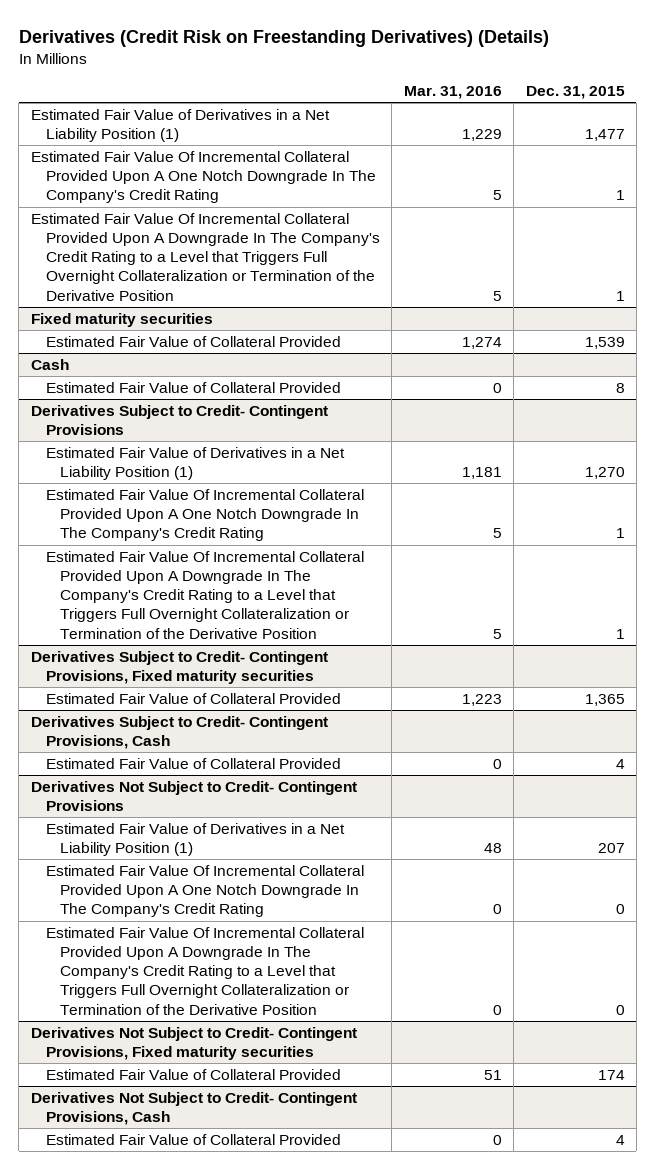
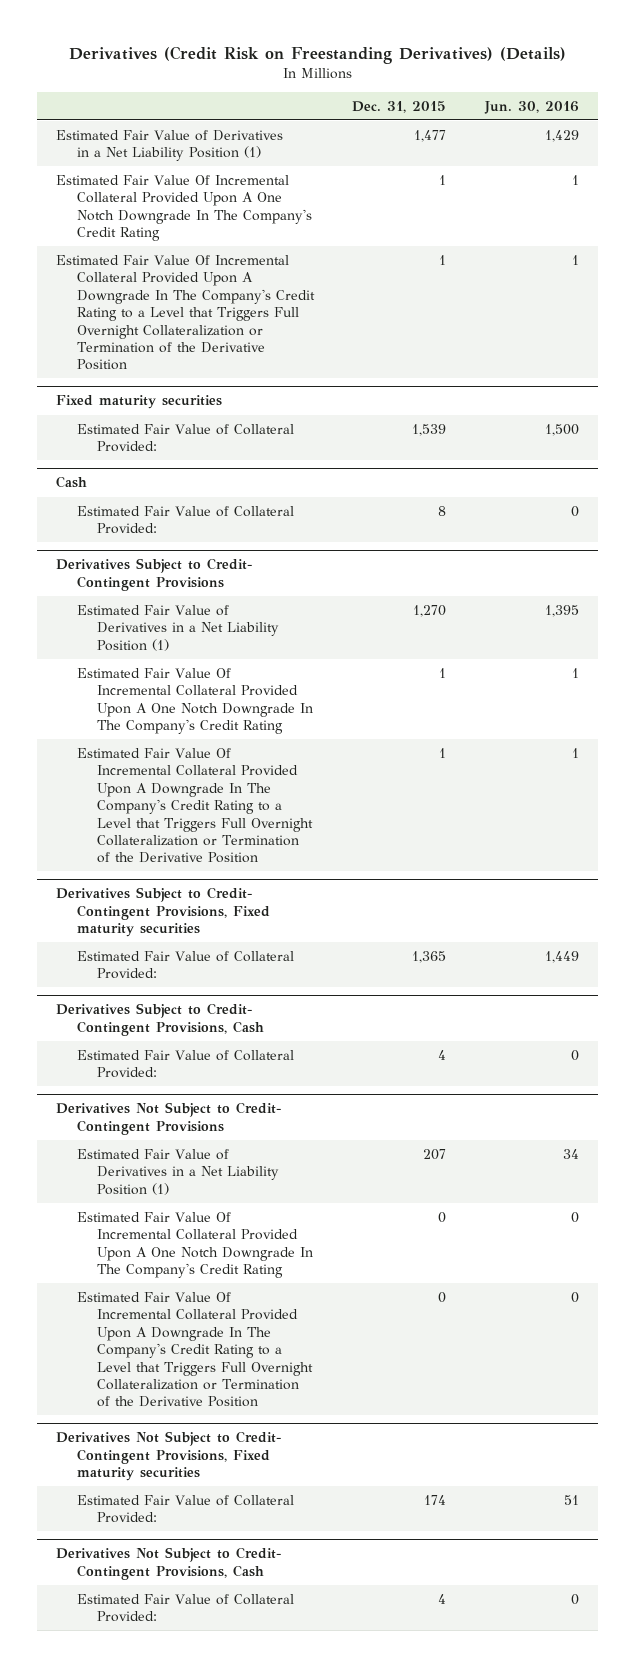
- | Mar. 31, 2016 | Dec. 31, 2015
+ | Dec. 31, 2015 | Jun. 30, 2016
@ Fixed maturity securities
- Estimated Fair Value of Collateral Provided | 1,274 | 1,539
+ Estimated Fair Value of Collateral Provided: | 1,539 | 1,500
@ Cash
- Estimated Fair Value of Collateral Provided | 0 | 8
+ Estimated Fair Value of Collateral Provided: | 8 | 0
@ Derivatives Subject to Credit- Contingent Provisions, Fixed maturity securities
- Estimated Fair Value of Collateral Provided | 1,223 | 1,365
+ Estimated Fair Value of Collateral Provided: | 1,365 | 1,449
@ Derivatives Subject to Credit- Contingent Provisions, Cash
- Estimated Fair Value of Collateral Provided | 0 | 4
+ Estimated Fair Value of Collateral Provided: | 4 | 0
@ Derivatives Not Subject to Credit- Contingent Provisions, Fixed maturity securities
- Estimated Fair Value of Collateral Provided | 51 | 174
+ Estimated Fair Value of Collateral Provided: | 174 | 51
@ Derivatives Not Subject to Credit- Contingent Provisions, Cash
- Estimated Fair Value of Collateral Provided | 0 | 4
+ Estimated Fair Value of Collateral Provided: | 4 | 0

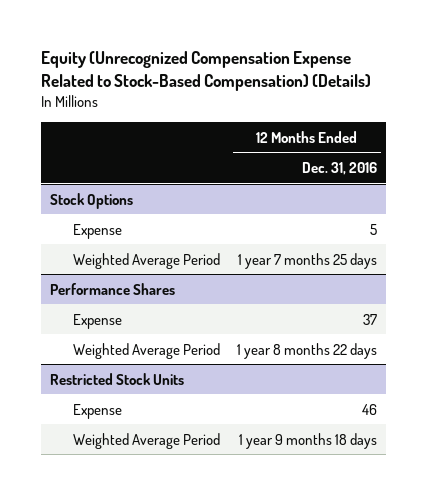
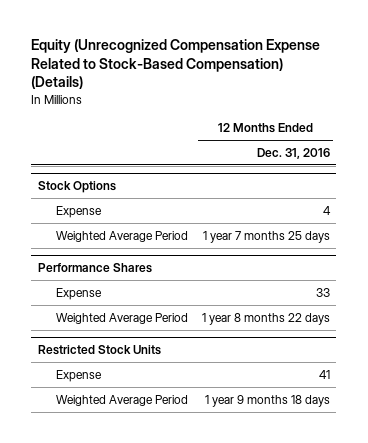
@ Stock Options
- Expense | 5
+ Expense | 4
@ Performance Shares
- Expense | 37
+ Expense | 33
@ Restricted Stock Units
- Expense | 46
+ Expense | 41

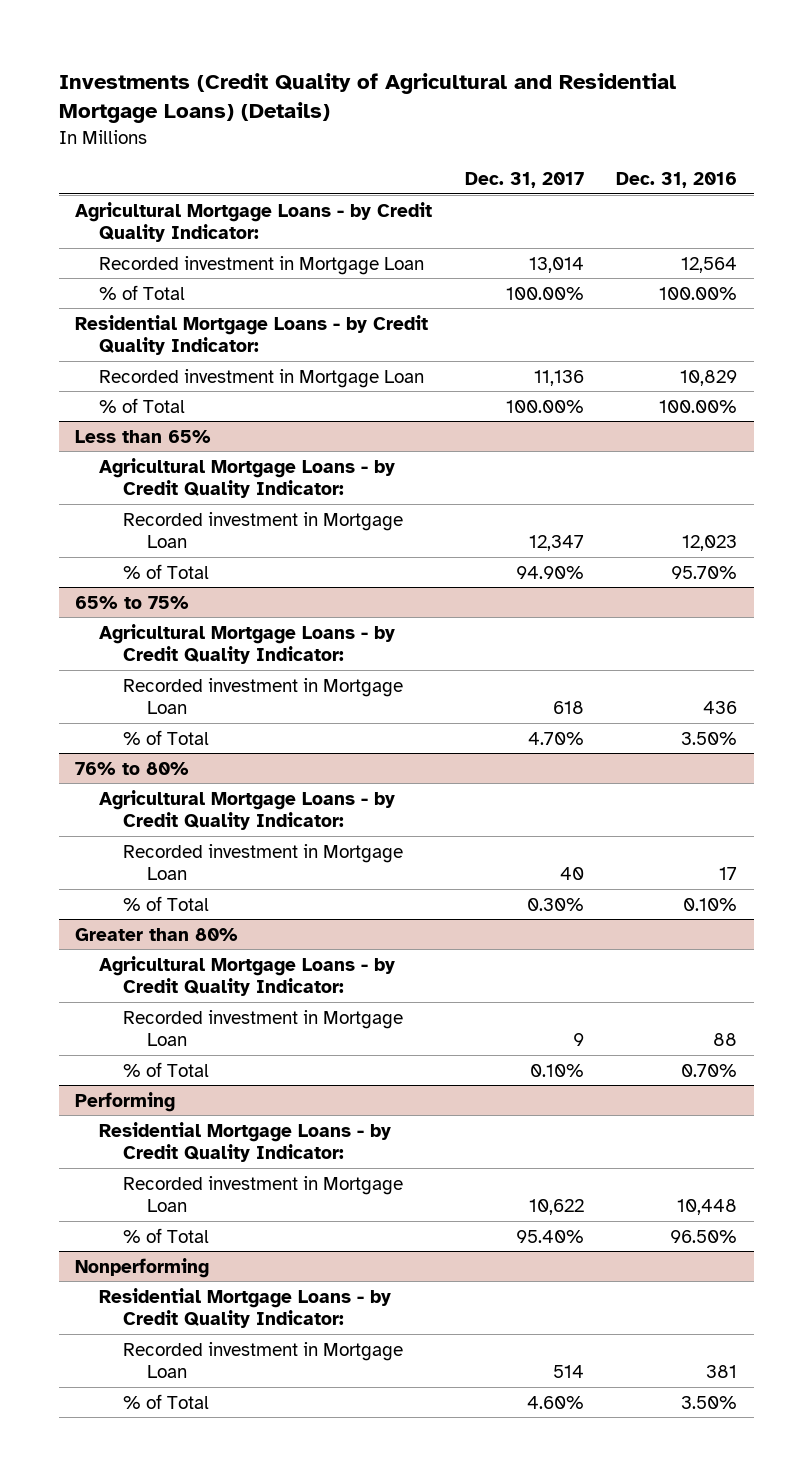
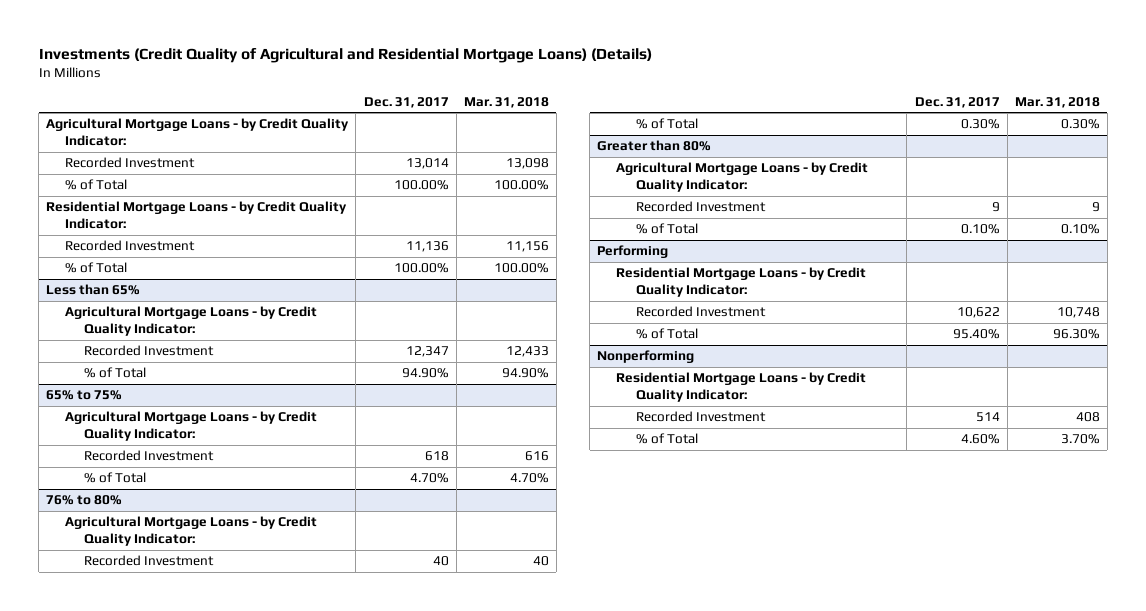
- | Dec. 31, 2017 | Dec. 31, 2016
+ | Dec. 31, 2017 | Mar. 31, 2018
- Recorded investment in Mortgage Loan | 13,014 | 12,564
+ Recorded Investment | 13,014 | 13,098
- Recorded investment in Mortgage Loan | 11,136 | 10,829
+ Recorded Investment | 11,136 | 11,156
@ Less than 65%
- Recorded investment in Mortgage Loan | 12,347 | 12,023
+ Recorded Investment | 12,347 | 12,433
@ 65% to 75%
- Recorded investment in Mortgage Loan | 618 | 436
+ Recorded Investment | 618 | 616
@ 76% to 80%
- Recorded investment in Mortgage Loan | 40 | 17
+ Recorded Investment | 40 | 40
@ Greater than 80%
- Recorded investment in Mortgage Loan | 9 | 88
+ Recorded Investment | 9 | 9
@ Performing
- Recorded investment in Mortgage Loan | 10,622 | 10,448
+ Recorded Investment | 10,622 | 10,748
@ Nonperforming
- Recorded investment in Mortgage Loan | 514 | 381
+ Recorded Investment | 514 | 408

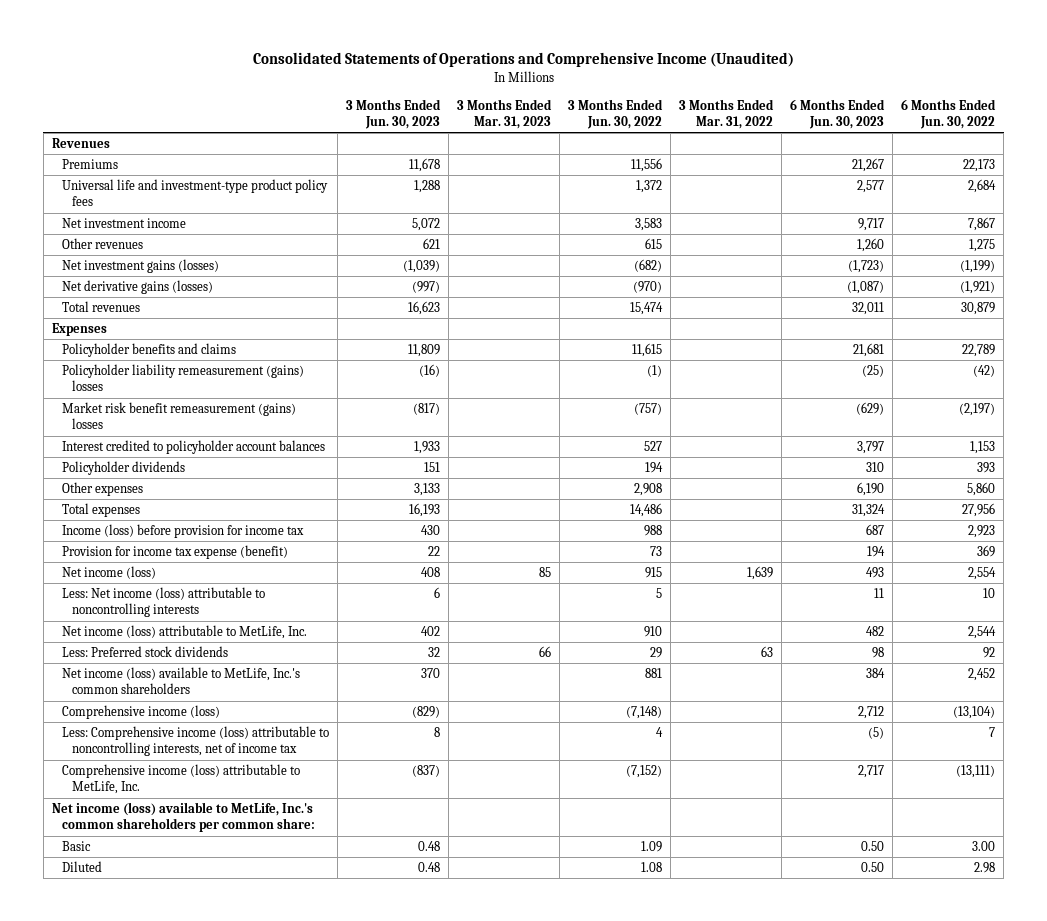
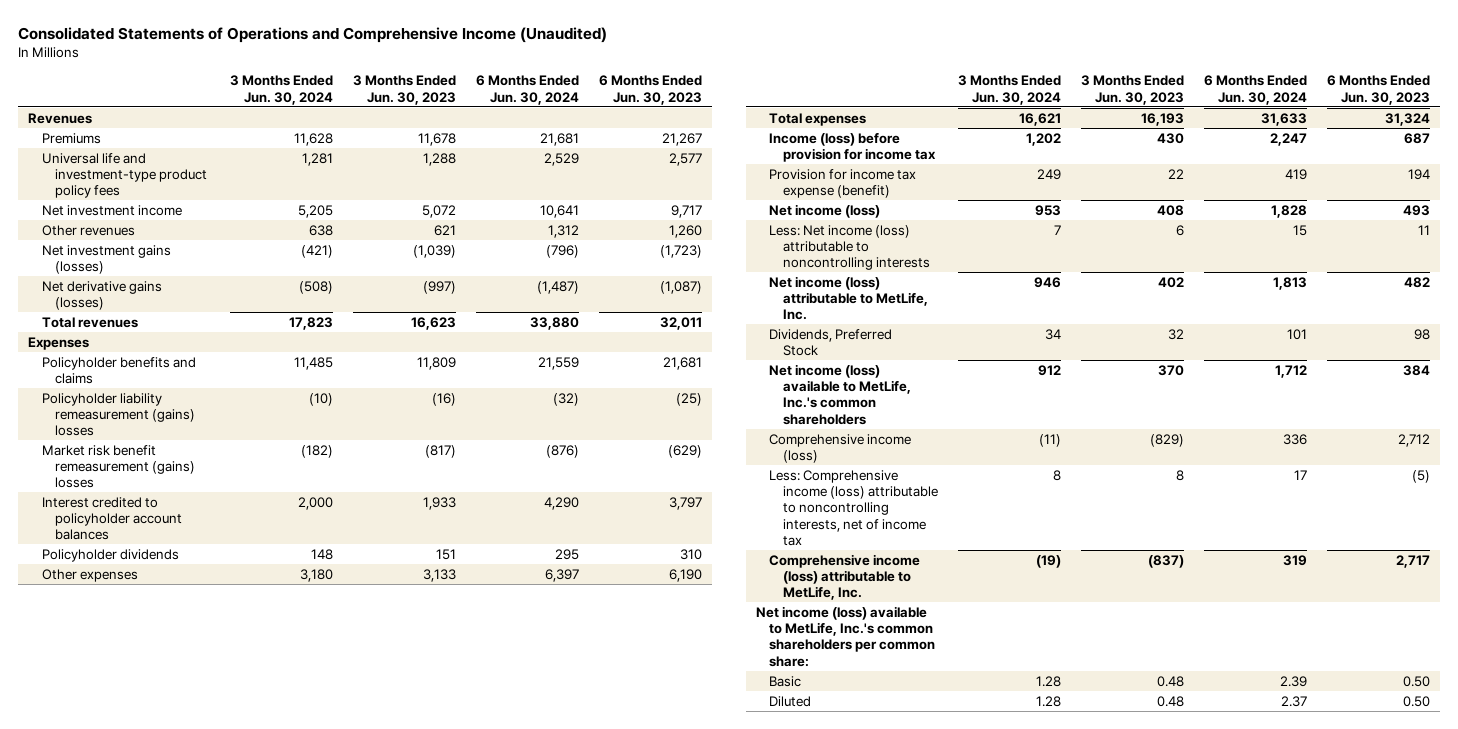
- | 3 Months Ended Jun. 30, 2023 | 3 Months Ended Mar. 31, 2023 | 3 Months Ended Jun. 30, 2022 | 3 Months Ended Mar. 31, 2022 | 6 Months Ended Jun. 30, 2023 | 6 Months Ended Jun. 30, 2022
+ | 3 Months Ended Jun. 30, 2024 | 3 Months Ended Jun. 30, 2023 | 6 Months Ended Jun. 30, 2024 | 6 Months Ended Jun. 30, 2023
- Less: Preferred stock dividends | 32 | 66 | 29 | 63 | 98 | 92
+ Dividends, Preferred Stock | 34 | 32 | 101 | 98

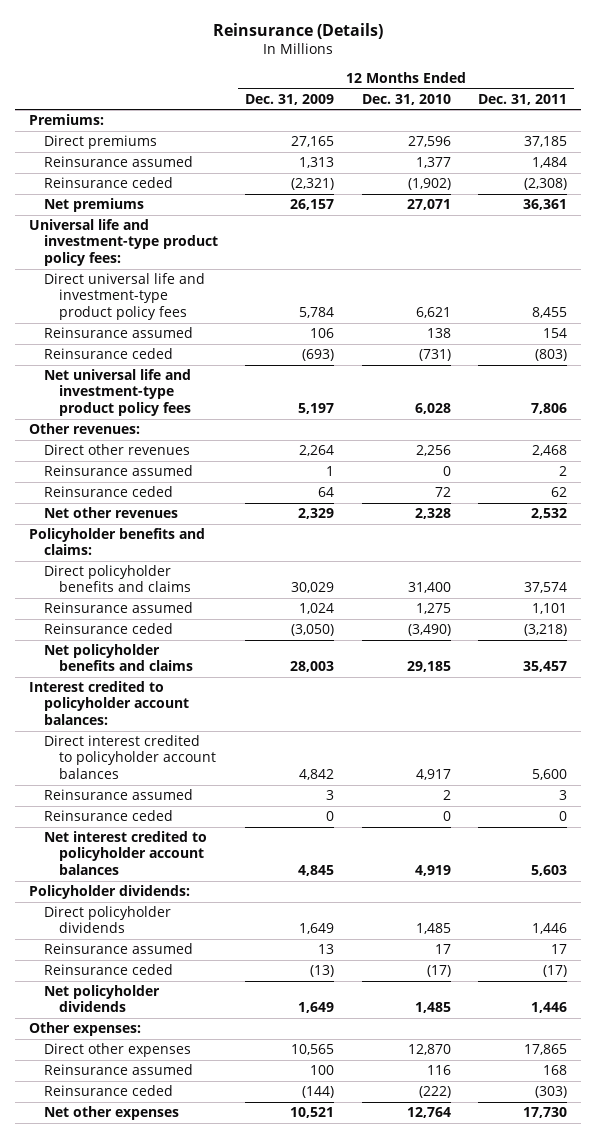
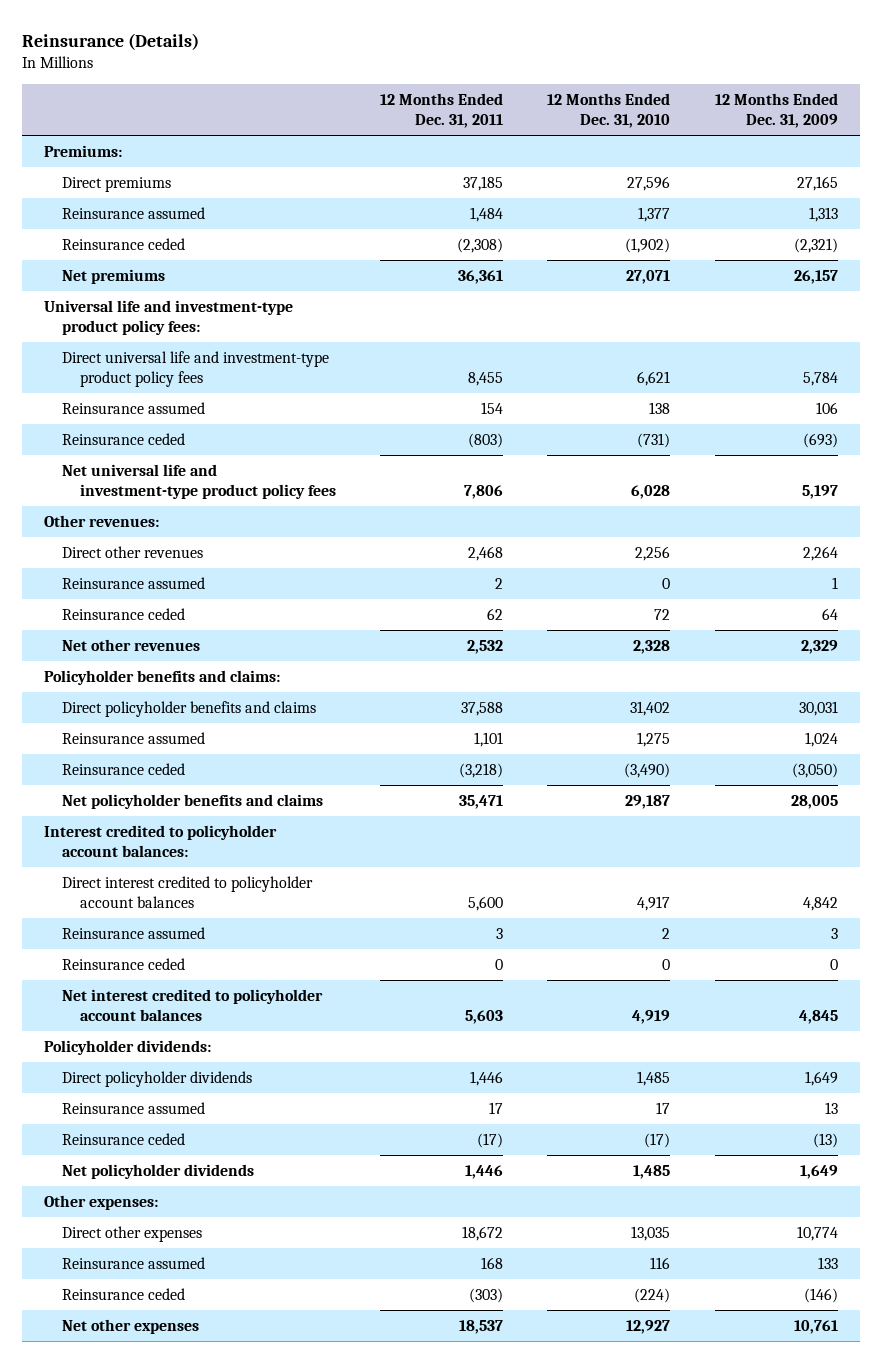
- | 12 Months Ended Dec. 31, 2009 | 12 Months Ended Dec. 31, 2010 | 12 Months Ended Dec. 31, 2011
+ | 12 Months Ended Dec. 31, 2011 | 12 Months Ended Dec. 31, 2010 | 12 Months Ended Dec. 31, 2009
- Direct policyholder benefits and claims | 30,029 | 31,400 | 37,574
+ Direct policyholder benefits and claims | 37,588 | 31,402 | 30,031
- Net policyholder benefits and claims | 28,003 | 29,185 | 35,457
+ Net policyholder benefits and claims | 35,471 | 29,187 | 28,005
- Direct other expenses | 10,565 | 12,870 | 17,865
- Reinsurance assumed | 100 | 116 | 168
- Reinsurance ceded | (144) | (222) | (303)
- Net other expenses | 10,521 | 12,764 | 17,730
+ Direct other expenses | 18,672 | 13,035 | 10,774
+ Reinsurance assumed | 168 | 116 | 133
+ Reinsurance ceded | (303) | (224) | (146)
+ Net other expenses | 18,537 | 12,927 | 10,761

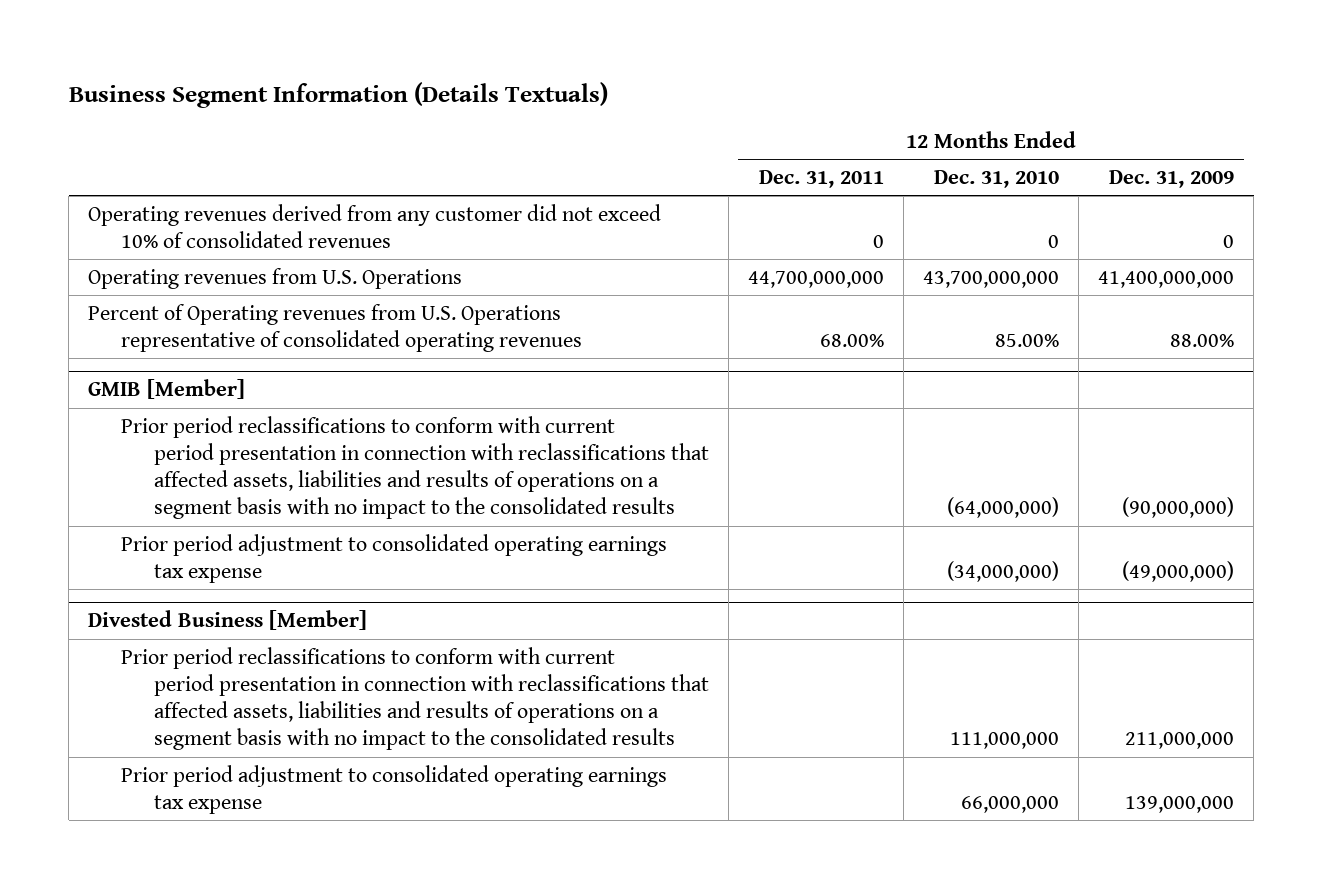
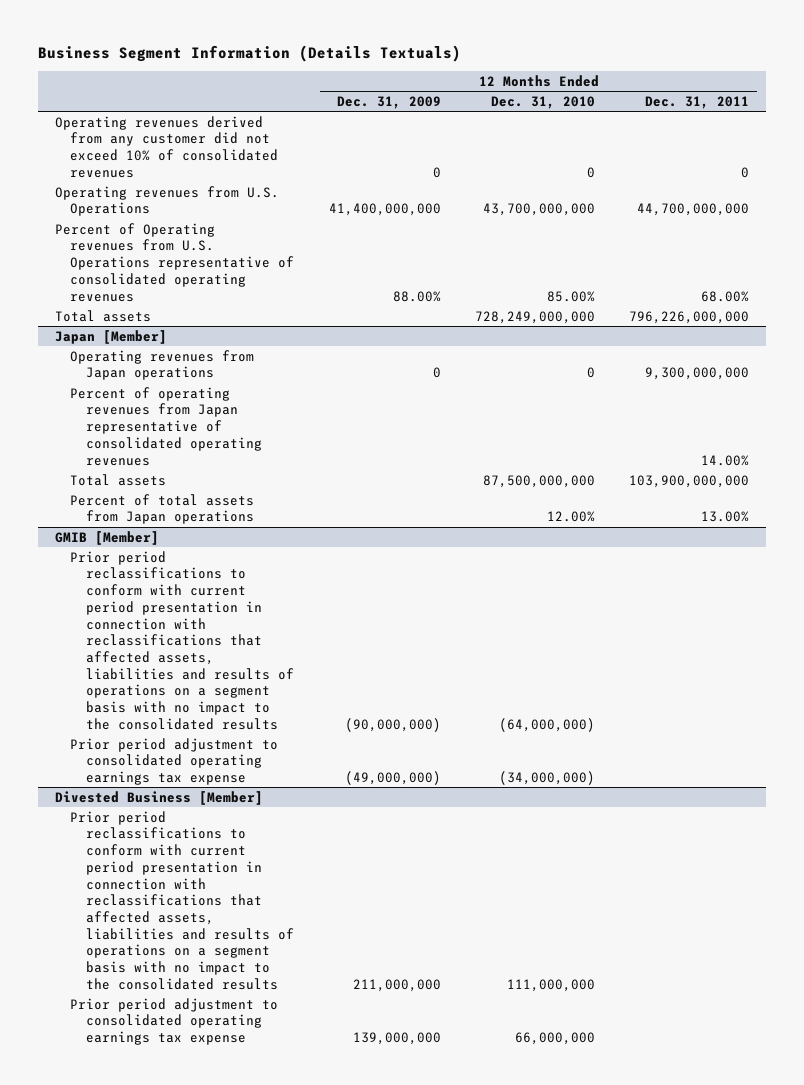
- | 12 Months Ended Dec. 31, 2011 | 12 Months Ended Dec. 31, 2010 | 12 Months Ended Dec. 31, 2009
+ | 12 Months Ended Dec. 31, 2009 | 12 Months Ended Dec. 31, 2010 | 12 Months Ended Dec. 31, 2011
+ Total assets | | 728,249,000,000 | 796,226,000,000
+ Japan [Member]
+ Operating revenues from Japan operations | 0 | 0 | 9,300,000,000
+ Percent of operating revenues from Japan representative of consolidated operating revenues | | | 14.00%
+ Total assets | | 87,500,000,000 | 103,900,000,000
+ Percent of total assets from Japan operations | | 12.00% | 13.00%

